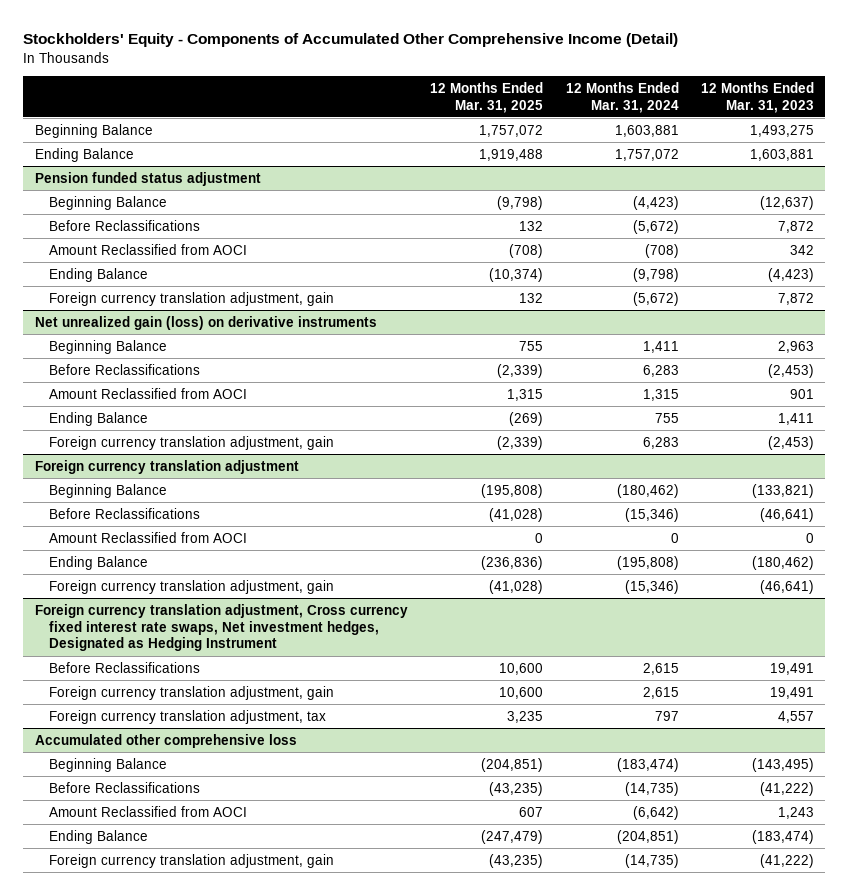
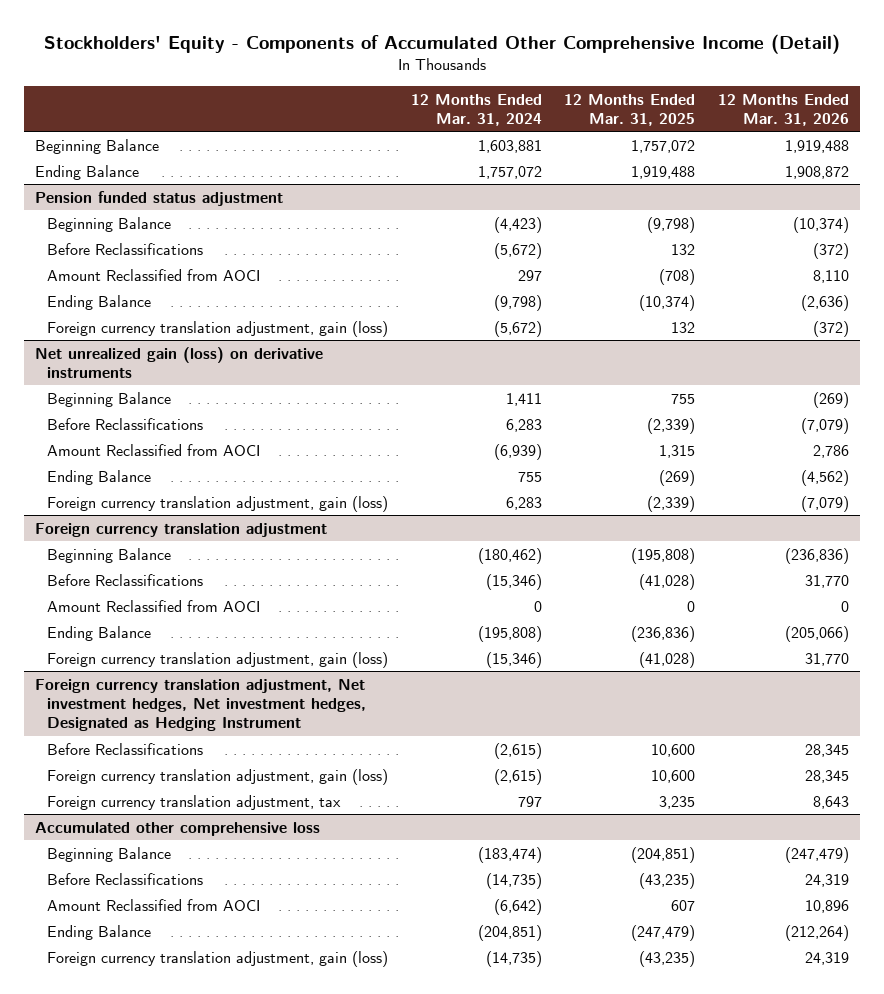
- | 12 Months Ended Mar. 31, 2025 | 12 Months Ended Mar. 31, 2024 | 12 Months Ended Mar. 31, 2023
+ | 12 Months Ended Mar. 31, 2024 | 12 Months Ended Mar. 31, 2025 | 12 Months Ended Mar. 31, 2026
@ Pension funded status adjustment
- Amount Reclassified from AOCI | (708) | (708) | 342
+ Amount Reclassified from AOCI | 297 | (708) | 8,110
- Foreign currency translation adjustment, gain | 132 | (5,672) | 7,872
+ Foreign currency translation adjustment, gain (loss) | (5,672) | 132 | (372)
@ Net unrealized gain (loss) on derivative instruments
- Amount Reclassified from AOCI | 1,315 | 1,315 | 901
+ Amount Reclassified from AOCI | (6,939) | 1,315 | 2,786
- Foreign currency translation adjustment, gain | (2,339) | 6,283 | (2,453)
+ Foreign currency translation adjustment, gain (loss) | 6,283 | (2,339) | (7,079)
@ Foreign currency translation adjustment
- Foreign currency translation adjustment, gain | (41,028) | (15,346) | (46,641)
- Foreign currency translation adjustment, Cross currency fixed interest rate swaps, Net investment hedges, Designated as Hedging Instrument
- Before Reclassifications | 10,600 | 2,615 | 19,491
- Foreign currency translation adjustment, gain | 10,600 | 2,615 | 19,491
@ Foreign currency translation adjustment
+ Foreign currency translation adjustment, gain (loss) | (15,346) | (41,028) | 31,770
+ Foreign currency translation adjustment, Net investment hedges, Net investment hedges, Designated as Hedging Instrument
+ Before Reclassifications | (2,615) | 10,600 | 28,345
+ Foreign currency translation adjustment, gain (loss) | (2,615) | 10,600 | 28,345
@ Accumulated other comprehensive loss
- Foreign currency translation adjustment, gain | (43,235) | (14,735) | (41,222)
+ Foreign currency translation adjustment, gain (loss) | (14,735) | (43,235) | 24,319

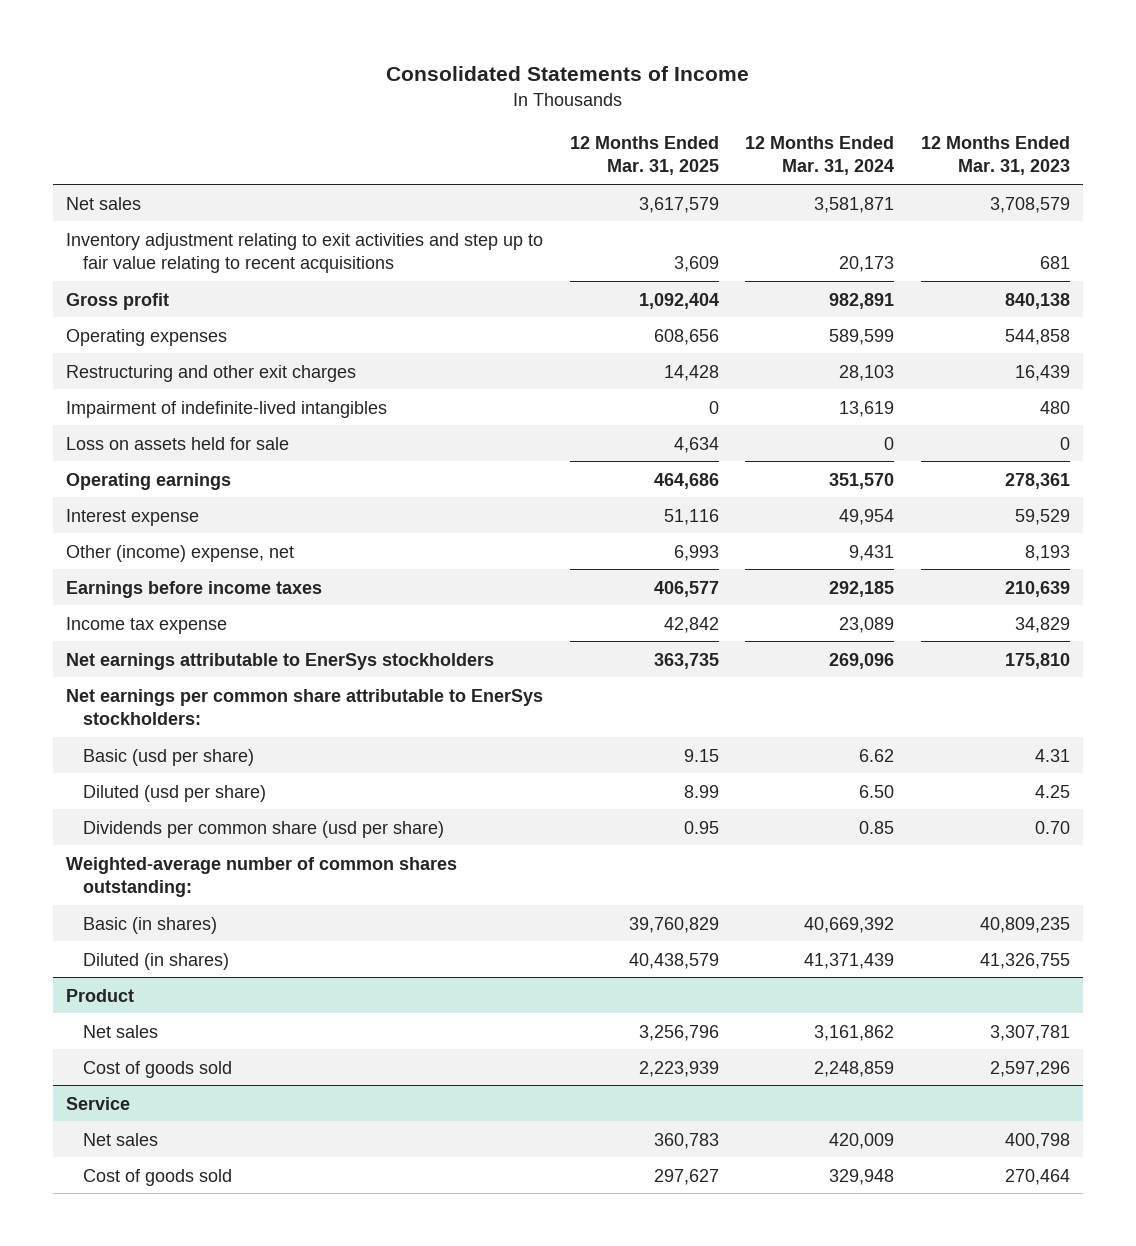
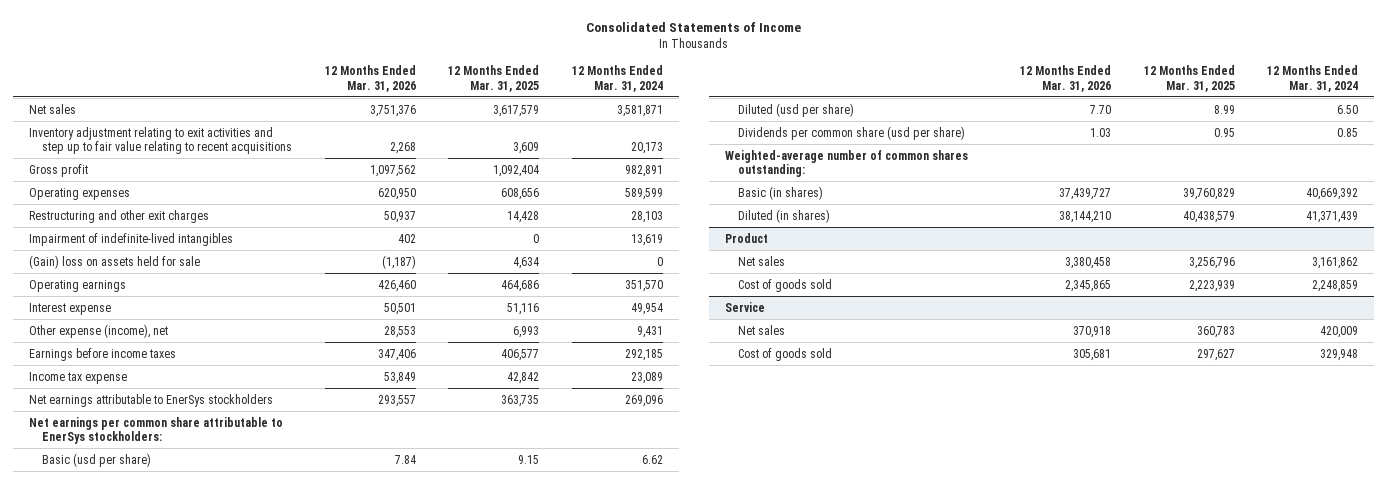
- | 12 Months Ended Mar. 31, 2025 | 12 Months Ended Mar. 31, 2024 | 12 Months Ended Mar. 31, 2023
+ | 12 Months Ended Mar. 31, 2026 | 12 Months Ended Mar. 31, 2025 | 12 Months Ended Mar. 31, 2024
- Loss on assets held for sale | 4,634 | 0 | 0
+ (Gain) loss on assets held for sale | (1,187) | 4,634 | 0
- Other (income) expense, net | 6,993 | 9,431 | 8,193
+ Other expense (income), net | 28,553 | 6,993 | 9,431

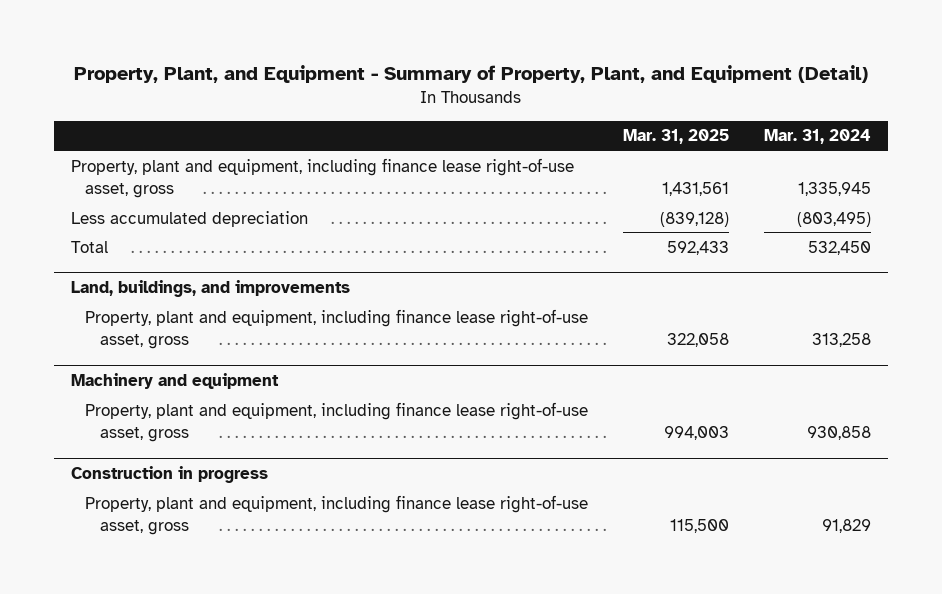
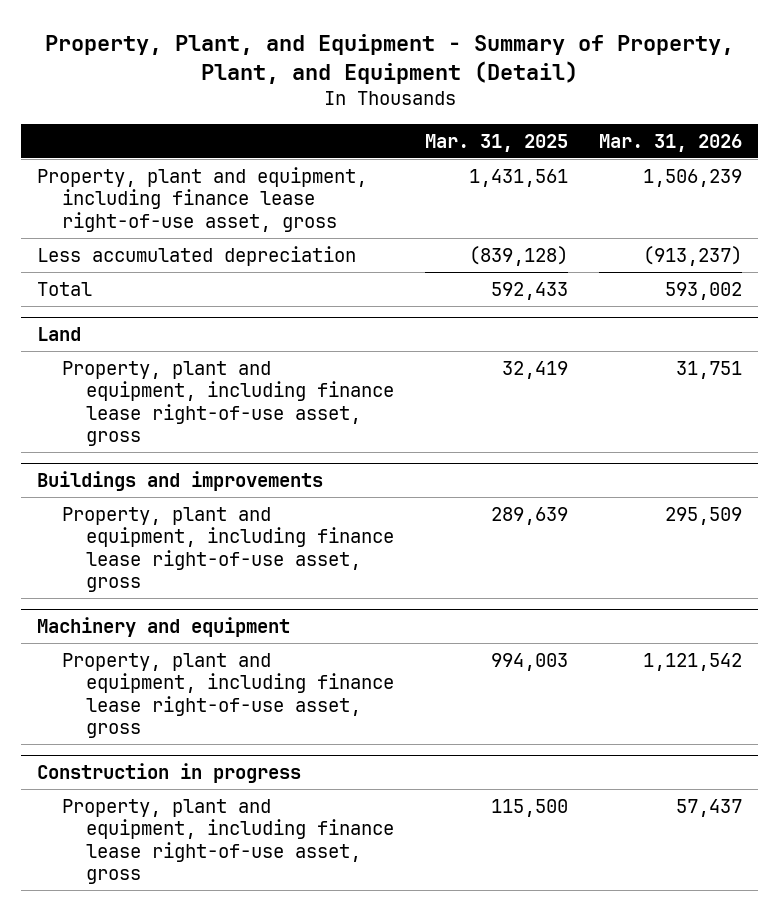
- | Mar. 31, 2025 | Mar. 31, 2024
+ | Mar. 31, 2025 | Mar. 31, 2026
- Land, buildings, and improvements
- Property, plant and equipment, including finance lease right-of-use asset, gross | 322,058 | 313,258
+ Land
+ Property, plant and equipment, including finance lease right-of-use asset, gross | 32,419 | 31,751
+ Buildings and improvements
+ Property, plant and equipment, including finance lease right-of-use asset, gross | 289,639 | 295,509

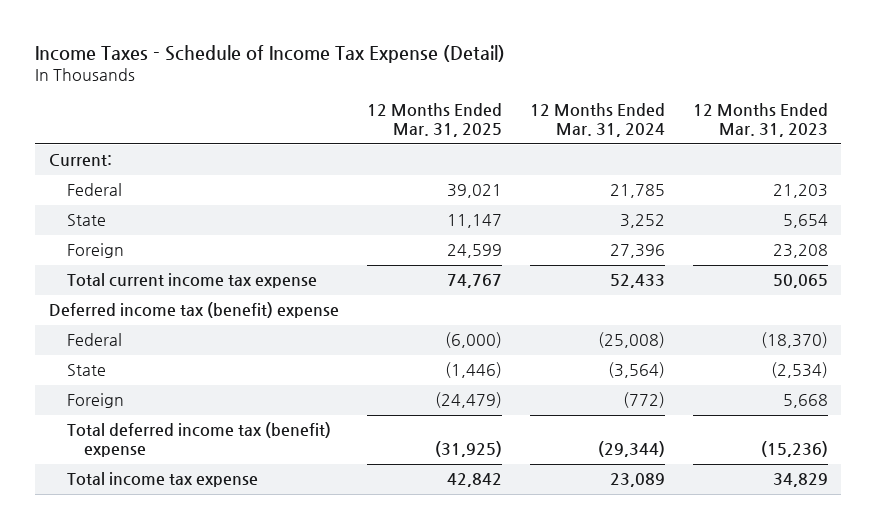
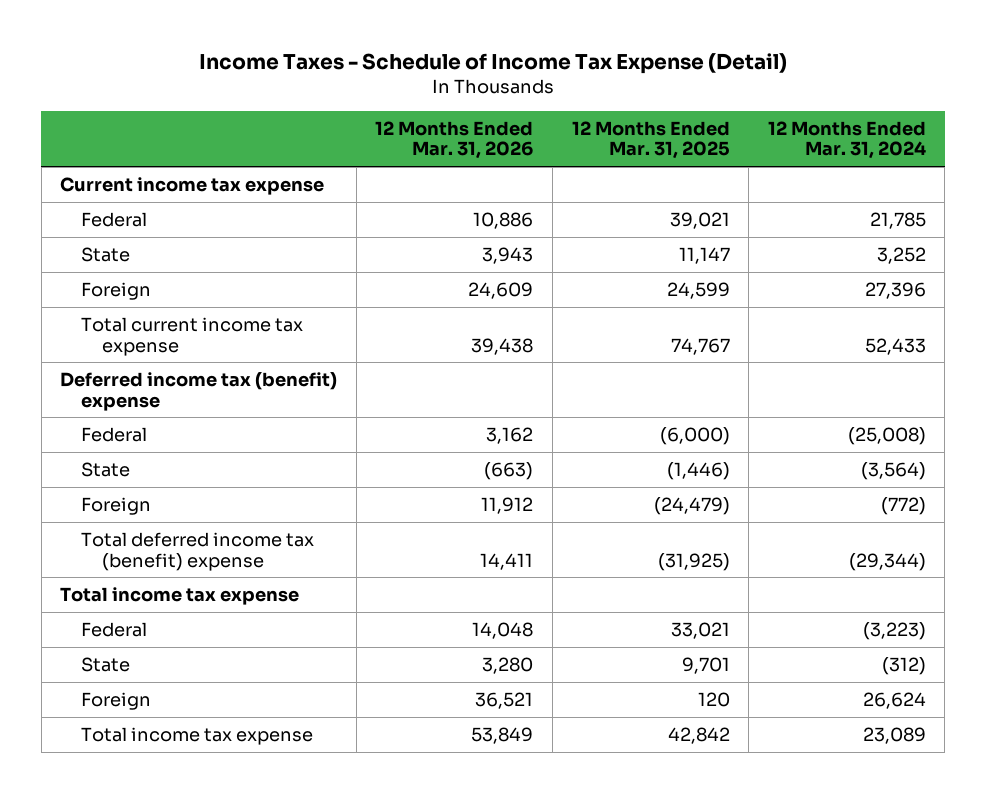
- | 12 Months Ended Mar. 31, 2025 | 12 Months Ended Mar. 31, 2024 | 12 Months Ended Mar. 31, 2023
+ | 12 Months Ended Mar. 31, 2026 | 12 Months Ended Mar. 31, 2025 | 12 Months Ended Mar. 31, 2024
- Current:
+ Current income tax expense
+ Total income tax expense
+ Federal | 14,048 | 33,021 | (3,223)
+ State | 3,280 | 9,701 | (312)
+ Foreign | 36,521 | 120 | 26,624

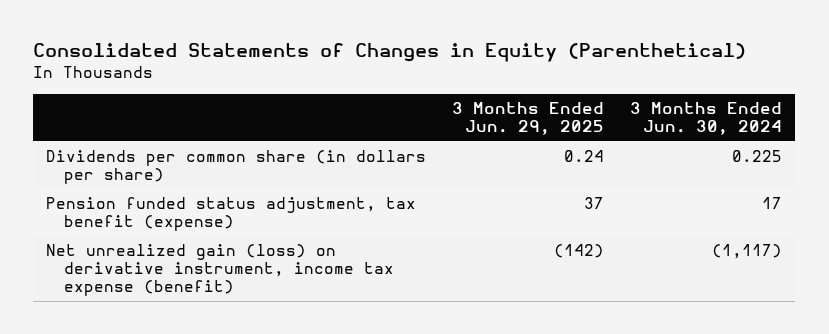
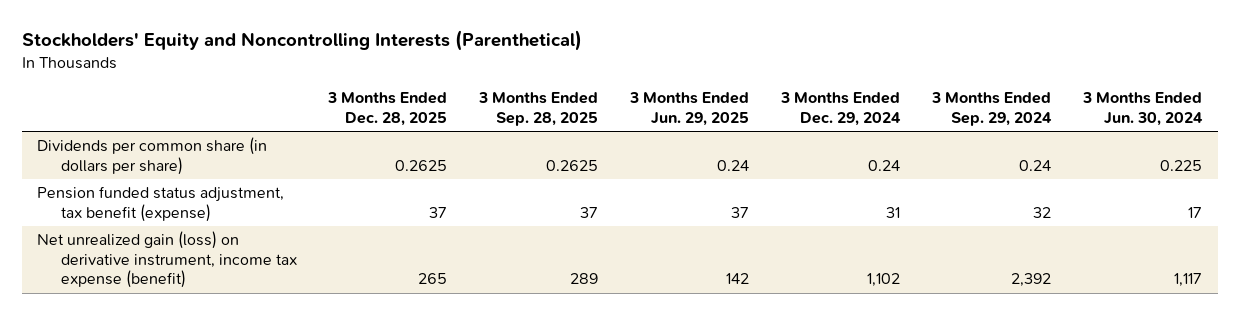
- Consolidated Statements of Changes in Equity (Parenthetical)
+ Stockholders' Equity and Noncontrolling Interests (Parenthetical)
- | 3 Months Ended Jun. 29, 2025 | 3 Months Ended Jun. 30, 2024
+ | 3 Months Ended Dec. 28, 2025 | 3 Months Ended Sep. 28, 2025 | 3 Months Ended Jun. 29, 2025 | 3 Months Ended Dec. 29, 2024 | 3 Months Ended Sep. 29, 2024 | 3 Months Ended Jun. 30, 2024
- Net unrealized gain (loss) on derivative instrument, income tax expense (benefit) | (142) | (1,117)
+ Net unrealized gain (loss) on derivative instrument, income tax expense (benefit) | 265 | 289 | 142 | 1,102 | 2,392 | 1,117

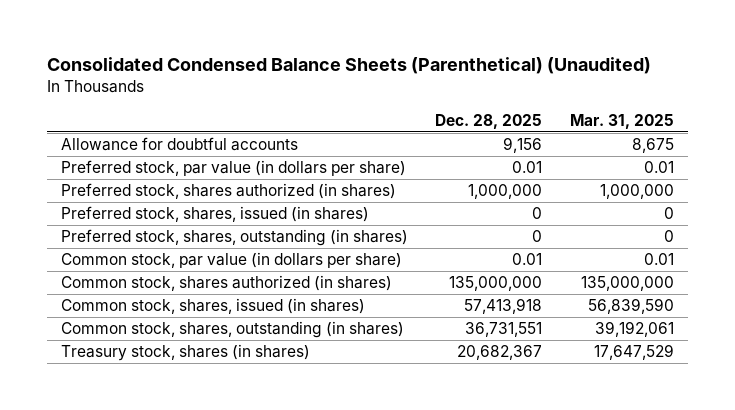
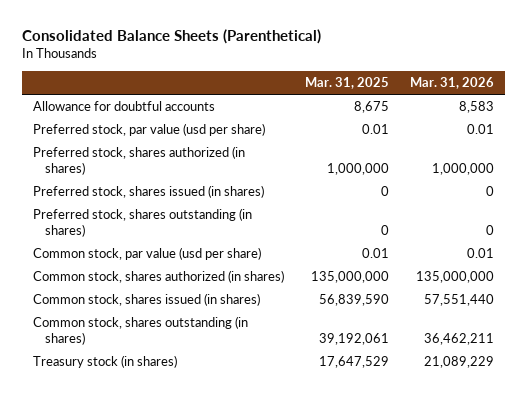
- Consolidated Condensed Balance Sheets (Parenthetical) (Unaudited)
+ Consolidated Balance Sheets (Parenthetical)
- | Dec. 28, 2025 | Mar. 31, 2025
+ | Mar. 31, 2025 | Mar. 31, 2026
- Preferred stock, par value (in dollars per share) | 0.01 | 0.01
+ Preferred stock, par value (usd per share) | 0.01 | 0.01
- Preferred stock, shares, issued (in shares) | 0 | 0
- Preferred stock, shares, outstanding (in shares) | 0 | 0
- Common stock, par value (in dollars per share) | 0.01 | 0.01
+ Preferred stock, shares issued (in shares) | 0 | 0
+ Preferred stock, shares outstanding (in shares) | 0 | 0
+ Common stock, par value (usd per share) | 0.01 | 0.01
- Common stock, shares, issued (in shares) | 57,413,918 | 56,839,590
- Common stock, shares, outstanding (in shares) | 36,731,551 | 39,192,061
- Treasury stock, shares (in shares) | 20,682,367 | 17,647,529
+ Common stock, shares issued (in shares) | 56,839,590 | 57,551,440
+ Common stock, shares outstanding (in shares) | 39,192,061 | 36,462,211
+ Treasury stock (in shares) | 17,647,529 | 21,089,229

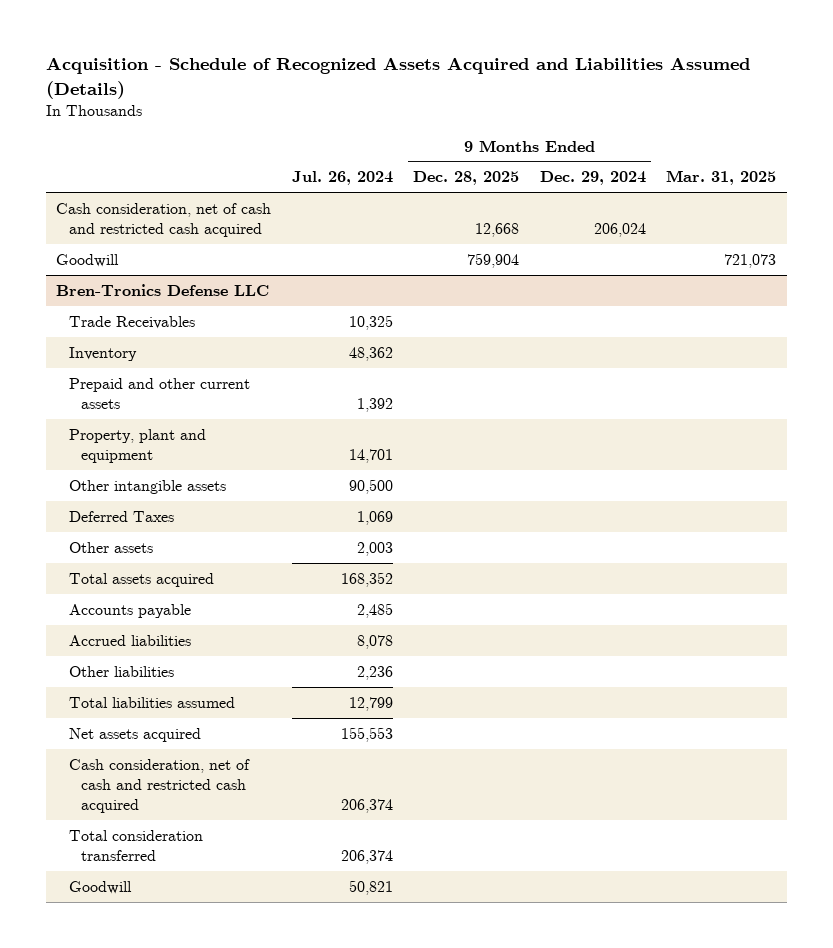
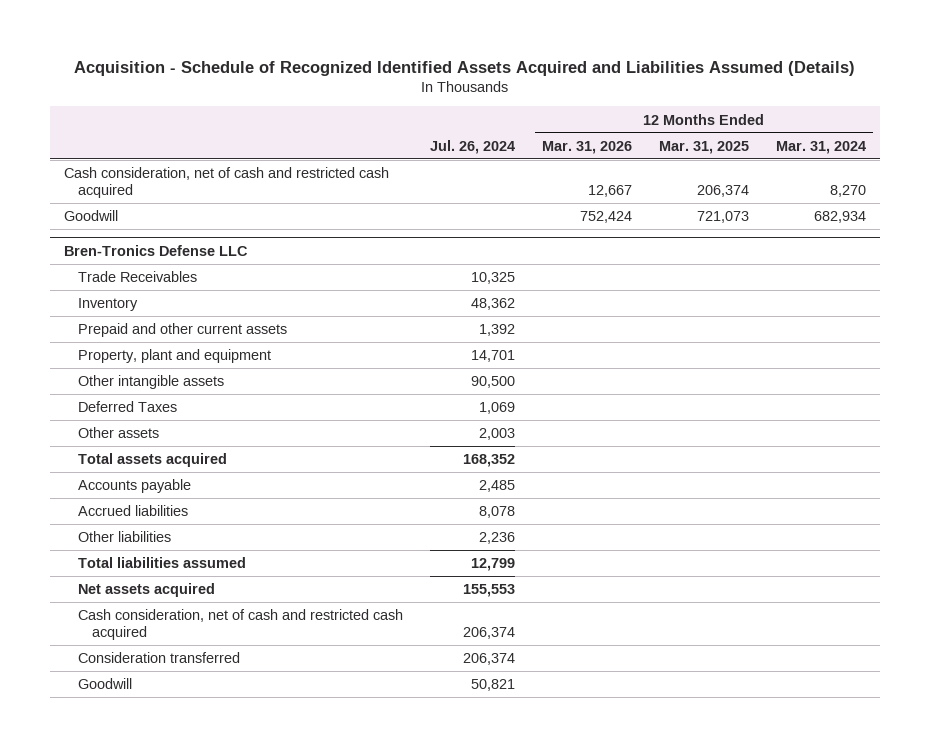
- Acquisition - Schedule of Recognized Assets Acquired and Liabilities Assumed (Details)
+ Acquisition - Schedule of Recognized Identified Assets Acquired and Liabilities Assumed (Details)
- | Jul. 26, 2024 | 9 Months Ended Dec. 28, 2025 | 9 Months Ended Dec. 29, 2024 | Mar. 31, 2025
+ | Jul. 26, 2024 | 12 Months Ended Mar. 31, 2026 | 12 Months Ended Mar. 31, 2025 | 12 Months Ended Mar. 31, 2024
@ Bren-Tronics Defense LLC
- Total consideration transferred | 206,374 | | |
+ Consideration transferred | 206,374 | | |

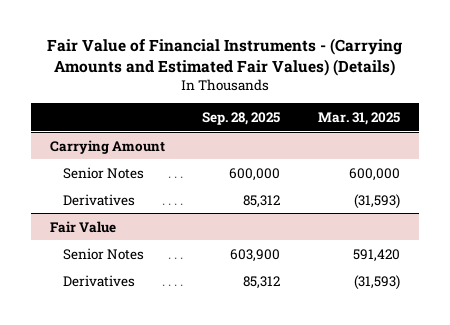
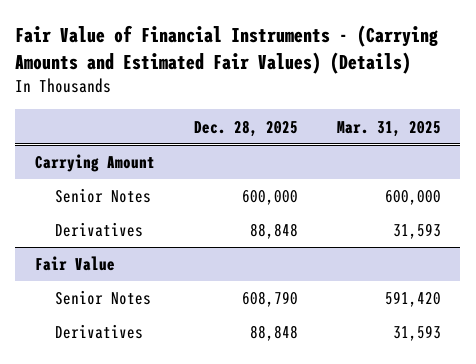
- | Sep. 28, 2025 | Mar. 31, 2025
+ | Dec. 28, 2025 | Mar. 31, 2025
@ Carrying Amount
- Derivatives | 85,312 | (31,593)
+ Derivatives | 88,848 | 31,593
@ Fair Value
- Derivatives | 85,312 | (31,593)
+ Derivatives | 88,848 | 31,593

